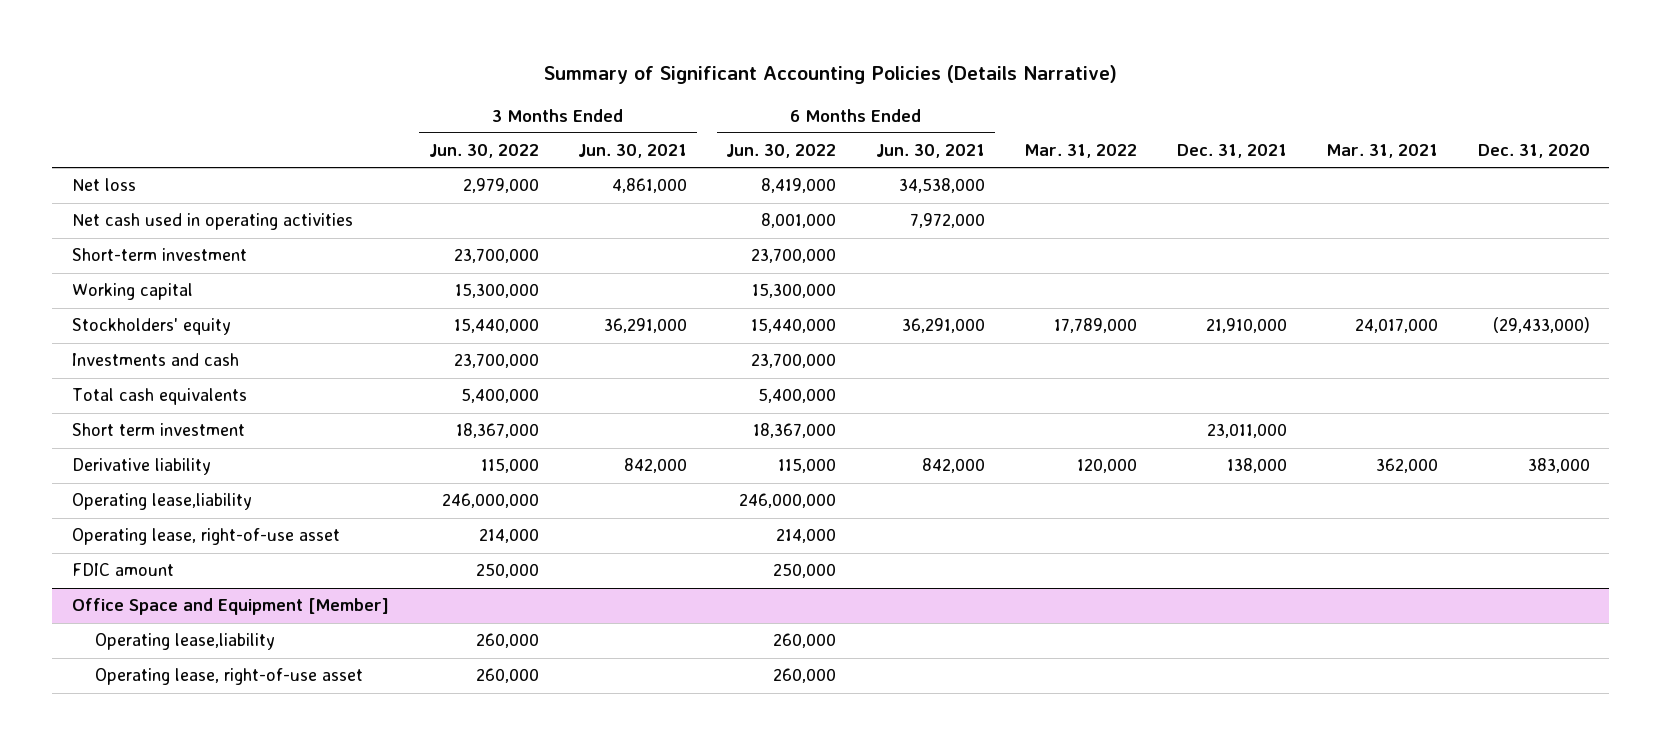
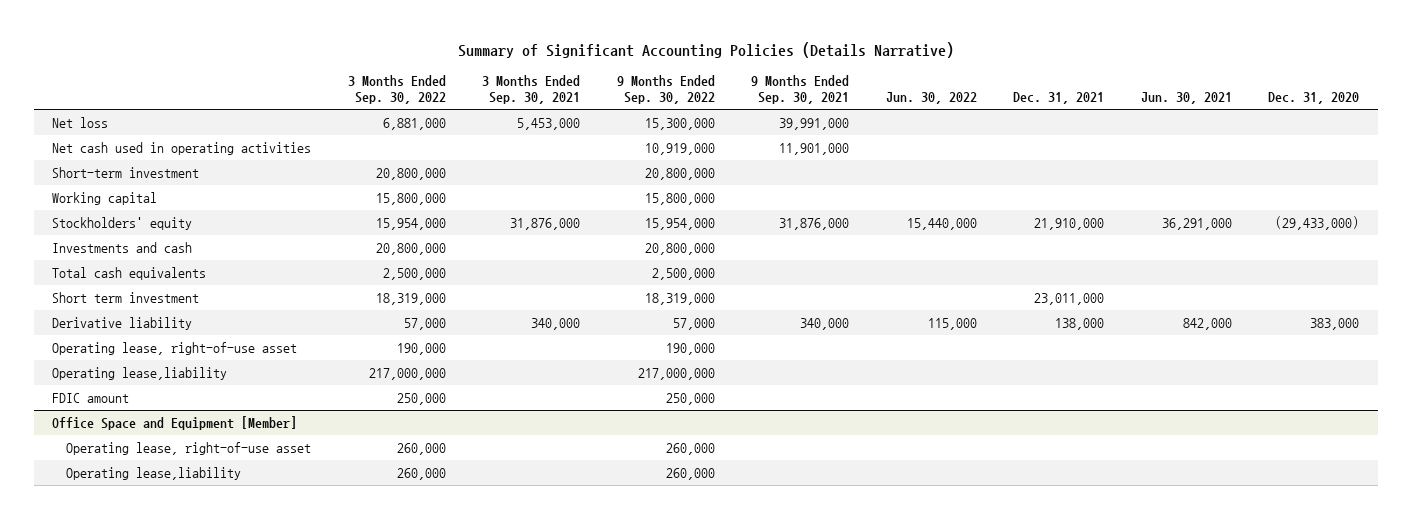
- | 3 Months Ended Jun. 30, 2022 | 3 Months Ended Jun. 30, 2021 | 6 Months Ended Jun. 30, 2022 | 6 Months Ended Jun. 30, 2021 | Mar. 31, 2022 | Dec. 31, 2021 | Mar. 31, 2021 | Dec. 31, 2020
+ | 3 Months Ended Sep. 30, 2022 | 3 Months Ended Sep. 30, 2021 | 9 Months Ended Sep. 30, 2022 | 9 Months Ended Sep. 30, 2021 | Jun. 30, 2022 | Dec. 31, 2021 | Jun. 30, 2021 | Dec. 31, 2020
moved down: Operating lease,liability | 217,000,000 | | 217,000,000 | | | | |
@ Office Space and Equipment [Member]
moved down: Operating lease,liability | 260,000 | | 260,000 | | | | |

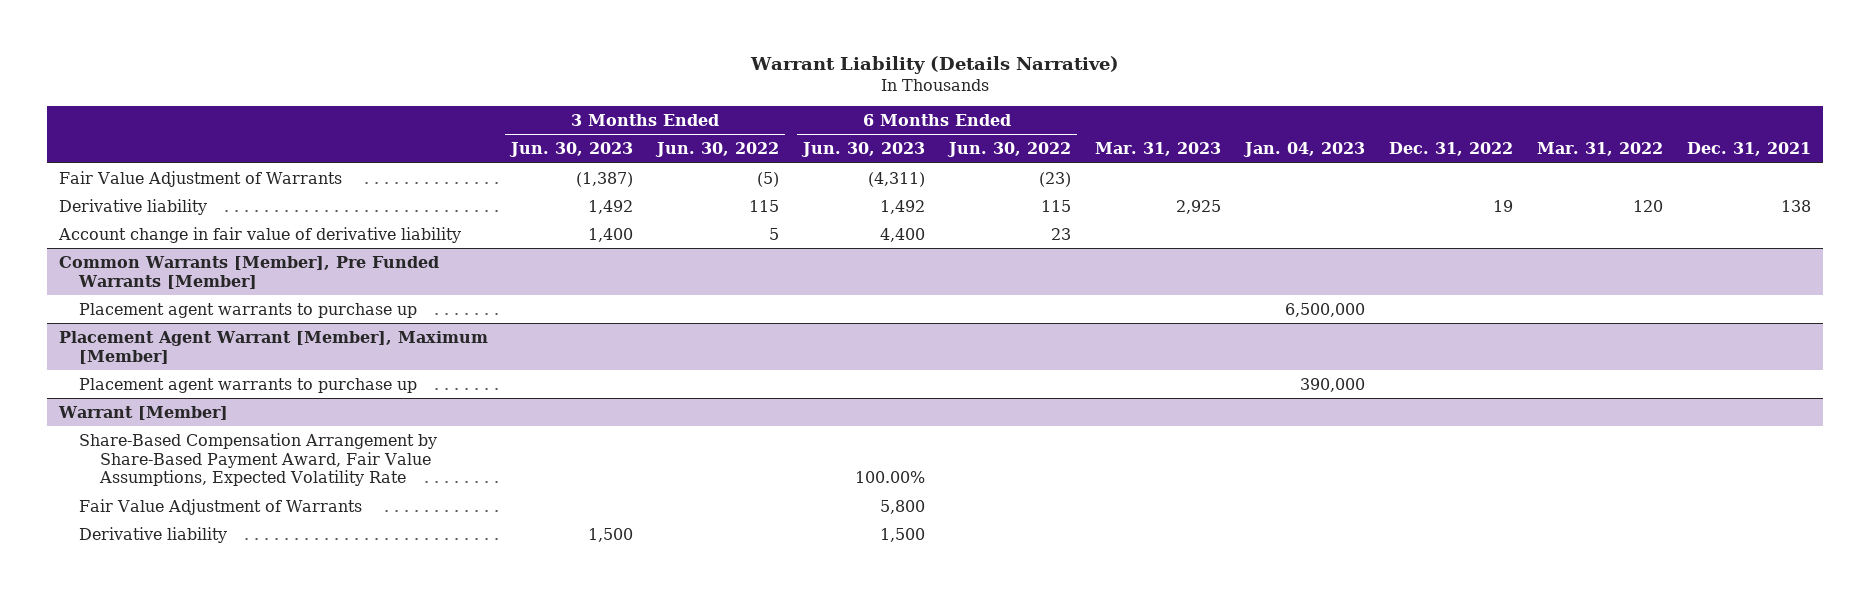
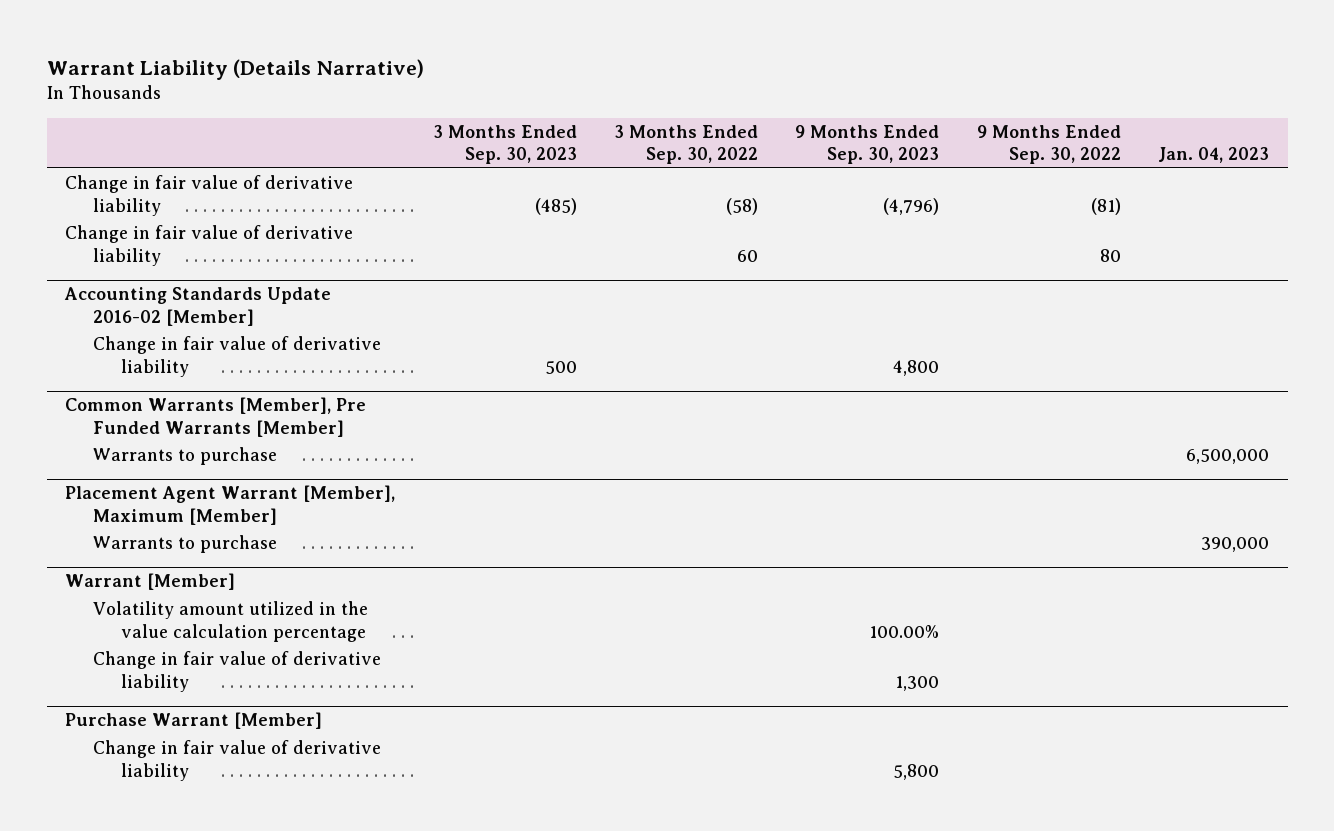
- | 3 Months Ended Jun. 30, 2023 | 3 Months Ended Jun. 30, 2022 | 6 Months Ended Jun. 30, 2023 | 6 Months Ended Jun. 30, 2022 | Mar. 31, 2023 | Jan. 04, 2023 | Dec. 31, 2022 | Mar. 31, 2022 | Dec. 31, 2021
+ | 3 Months Ended Sep. 30, 2023 | 3 Months Ended Sep. 30, 2022 | 9 Months Ended Sep. 30, 2023 | 9 Months Ended Sep. 30, 2022 | Jan. 04, 2023
- Fair Value Adjustment of Warrants | (1,387) | (5) | (4,311) | (23) | | | | |
- Derivative liability | 1,492 | 115 | 1,492 | 115 | 2,925 | | 19 | 120 | 138
- Account change in fair value of derivative liability | 1,400 | 5 | 4,400 | 23 | | | | |
+ Change in fair value of derivative liability | (485) | (58) | (4,796) | (81) |
+ Change in fair value of derivative liability | | 60 | | 80 |
+ Accounting Standards Update 2016-02 [Member]
+ Change in fair value of derivative liability | 500 | | 4,800 | |
@ Common Warrants [Member], Pre Funded Warrants [Member]
- Placement agent warrants to purchase up | | | | | | 6,500,000 | | |
+ Warrants to purchase | | | | | 6,500,000
@ Placement Agent Warrant [Member], Maximum [Member]
- Placement agent warrants to purchase up | | | | | | 390,000 | | |
+ Warrants to purchase | | | | | 390,000
@ Warrant [Member]
- Share-Based Compensation Arrangement by Share-Based Payment Award, Fair Value Assumptions, Expected Volatility Rate | | | 100.00% | | | | | |
- Fair Value Adjustment of Warrants | | | 5,800 | | | | | |
- Derivative liability | 1,500 | | 1,500 | | | | | |
+ Volatility amount utilized in the value calculation percentage | | | 100.00% | |
+ Change in fair value of derivative liability | | | 1,300 | |
+ Purchase Warrant [Member]
+ Change in fair value of derivative liability | | | 5,800 | |

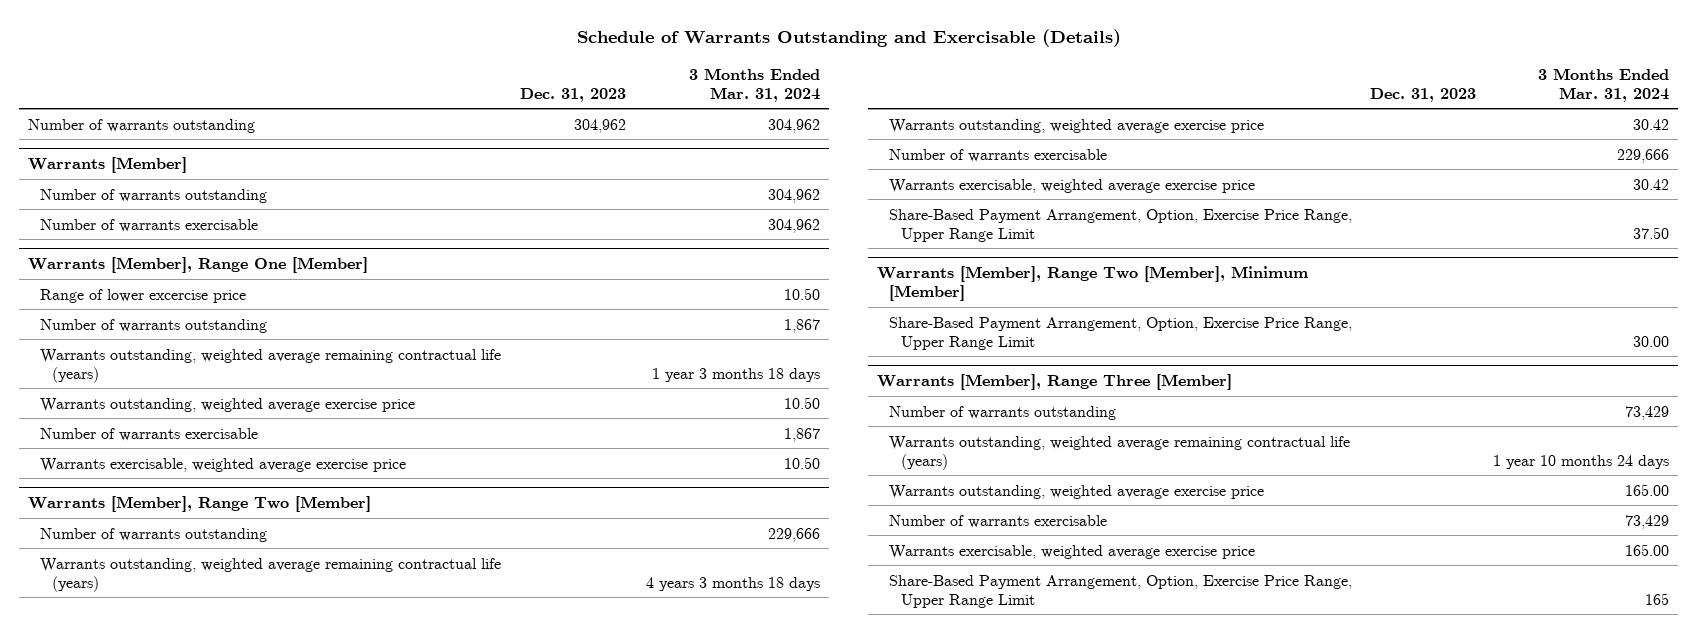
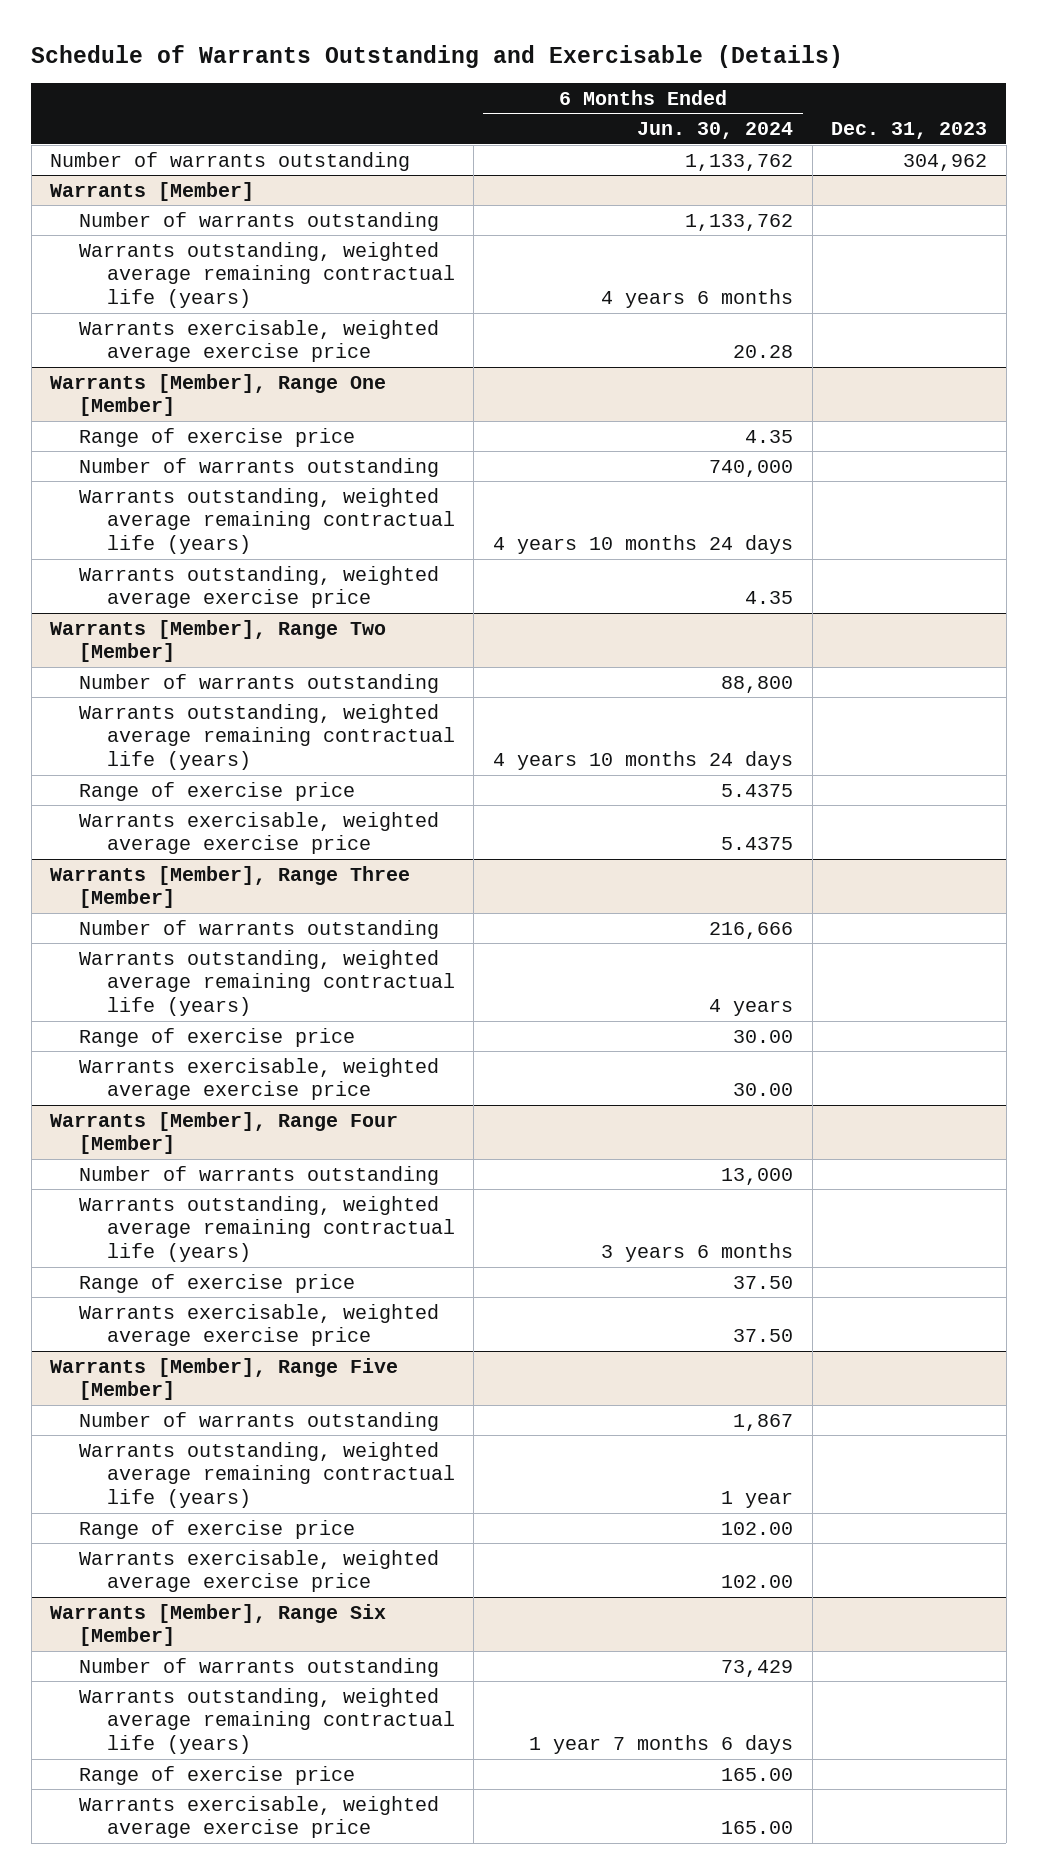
- | Dec. 31, 2023 | 3 Months Ended Mar. 31, 2024
+ | 6 Months Ended Jun. 30, 2024 | Dec. 31, 2023
@ Warrants [Member]
- Number of warrants exercisable | | 304,962
+ Warrants outstanding, weighted average remaining contractual life (years) | 4 years 6 months |
+ Warrants exercisable, weighted average exercise price | 20.28 |
@ Warrants [Member], Range One [Member]
- Range of lower excercise price | | 10.50
+ Range of exercise price | 4.35 |
- Number of warrants exercisable | | 1,867
- Warrants exercisable, weighted average exercise price | | 10.50
@ Warrants [Member], Range Two [Member]
- Warrants outstanding, weighted average exercise price | | 30.42
- Number of warrants exercisable | | 229,666
+ Range of exercise price | 5.4375 |
- Share-Based Payment Arrangement, Option, Exercise Price Range, Upper Range Limit | | 37.50
- Warrants [Member], Range Two [Member], Minimum [Member]
- Share-Based Payment Arrangement, Option, Exercise Price Range, Upper Range Limit | | 30.00
@ Warrants [Member], Range Three [Member]
- Warrants outstanding, weighted average exercise price | | 165.00
- Number of warrants exercisable | | 73,429
+ Range of exercise price | 30.00 |
- Share-Based Payment Arrangement, Option, Exercise Price Range, Upper Range Limit | | 165
+ Warrants [Member], Range Four [Member]
+ Number of warrants outstanding | 13,000 |
+ Warrants outstanding, weighted average remaining contractual life (years) | 3 years 6 months |
+ Range of exercise price | 37.50 |
+ Warrants exercisable, weighted average exercise price | 37.50 |
+ Warrants [Member], Range Five [Member]
+ Number of warrants outstanding | 1,867 |
+ Warrants outstanding, weighted average remaining contractual life (years) | 1 year |
+ Range of exercise price | 102.00 |
+ Warrants exercisable, weighted average exercise price | 102.00 |
+ Warrants [Member], Range Six [Member]
+ Number of warrants outstanding | 73,429 |
+ Warrants outstanding, weighted average remaining contractual life (years) | 1 year 7 months 6 days |
+ Range of exercise price | 165.00 |
+ Warrants exercisable, weighted average exercise price | 165.00 |

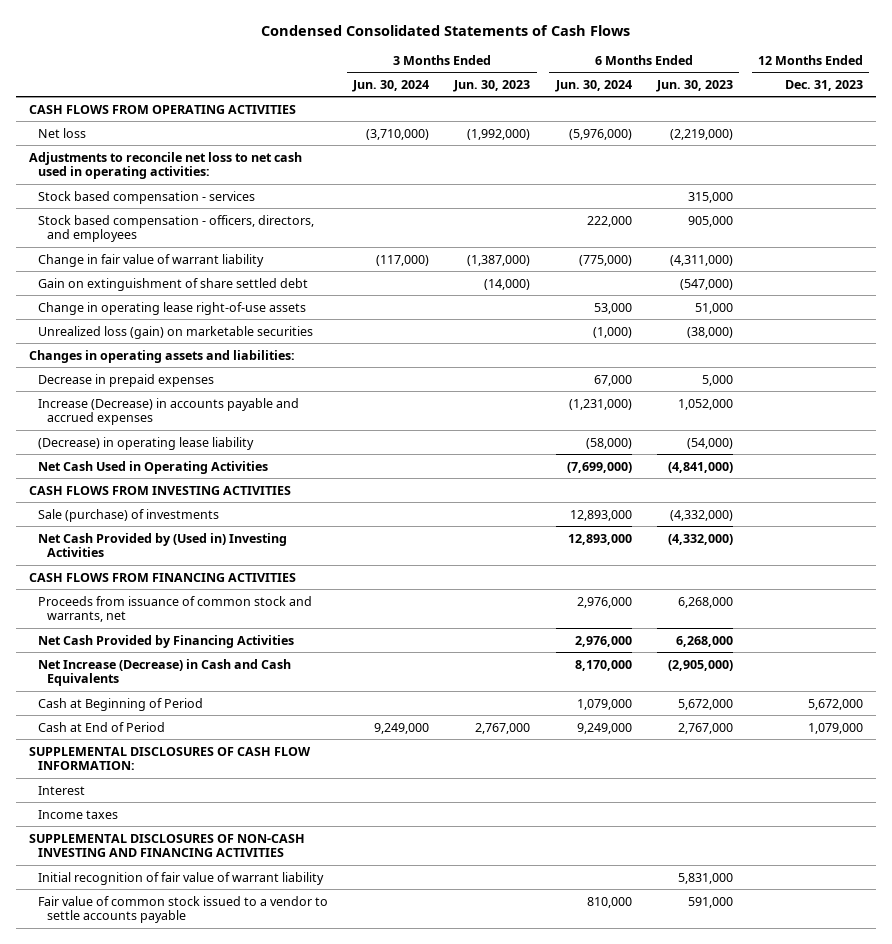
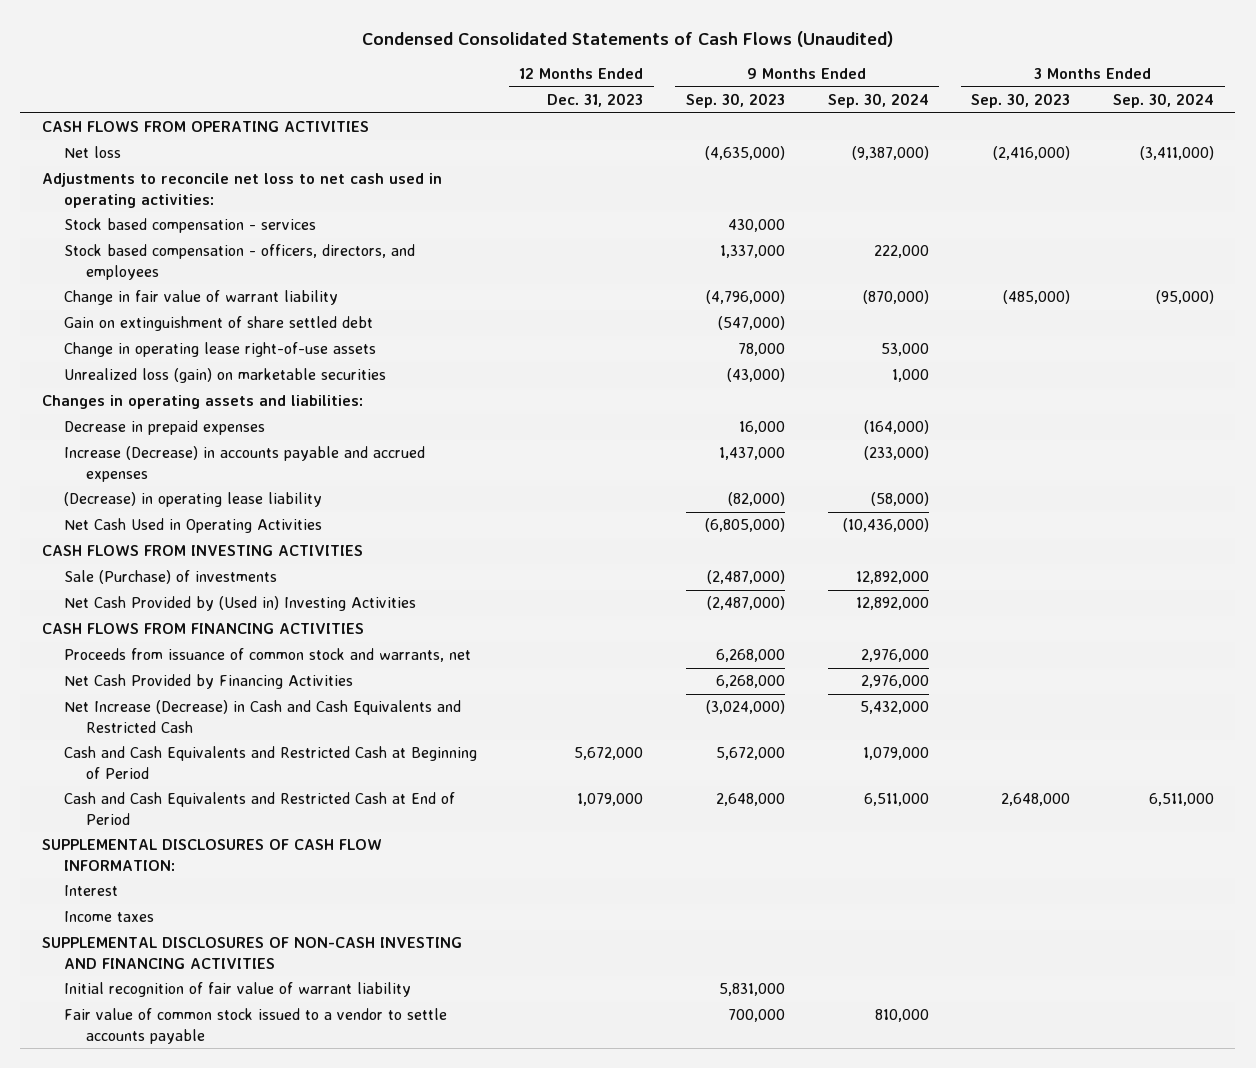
- Condensed Consolidated Statements of Cash Flows
+ Condensed Consolidated Statements of Cash Flows (Unaudited)
- | 3 Months Ended Jun. 30, 2024 | 3 Months Ended Jun. 30, 2023 | 6 Months Ended Jun. 30, 2024 | 6 Months Ended Jun. 30, 2023 | 12 Months Ended Dec. 31, 2023
+ | 12 Months Ended Dec. 31, 2023 | 9 Months Ended Sep. 30, 2023 | 9 Months Ended Sep. 30, 2024 | 3 Months Ended Sep. 30, 2023 | 3 Months Ended Sep. 30, 2024
- Sale (purchase) of investments | | | 12,893,000 | (4,332,000) |
+ Sale (Purchase) of investments | | (2,487,000) | 12,892,000 | |
- Net Increase (Decrease) in Cash and Cash Equivalents | | | 8,170,000 | (2,905,000) |
- Cash at Beginning of Period | | | 1,079,000 | 5,672,000 | 5,672,000
- Cash at End of Period | 9,249,000 | 2,767,000 | 9,249,000 | 2,767,000 | 1,079,000
+ Net Increase (Decrease) in Cash and Cash Equivalents and Restricted Cash | | (3,024,000) | 5,432,000 | |
+ Cash and Cash Equivalents and Restricted Cash at Beginning of Period | 5,672,000 | 5,672,000 | 1,079,000 | |
+ Cash and Cash Equivalents and Restricted Cash at End of Period | 1,079,000 | 2,648,000 | 6,511,000 | 2,648,000 | 6,511,000

